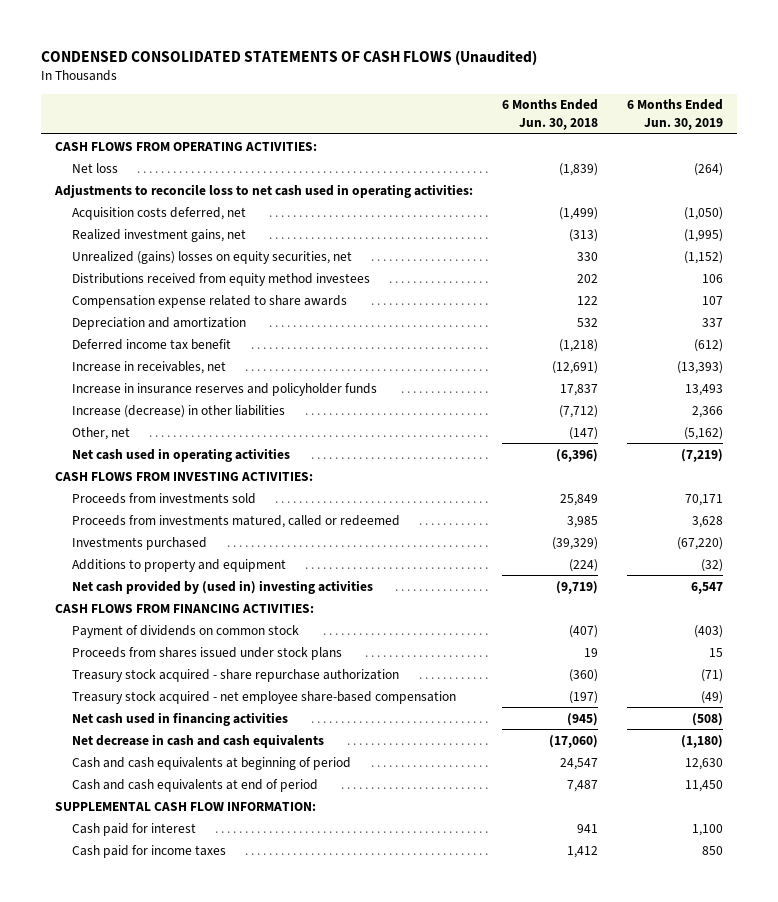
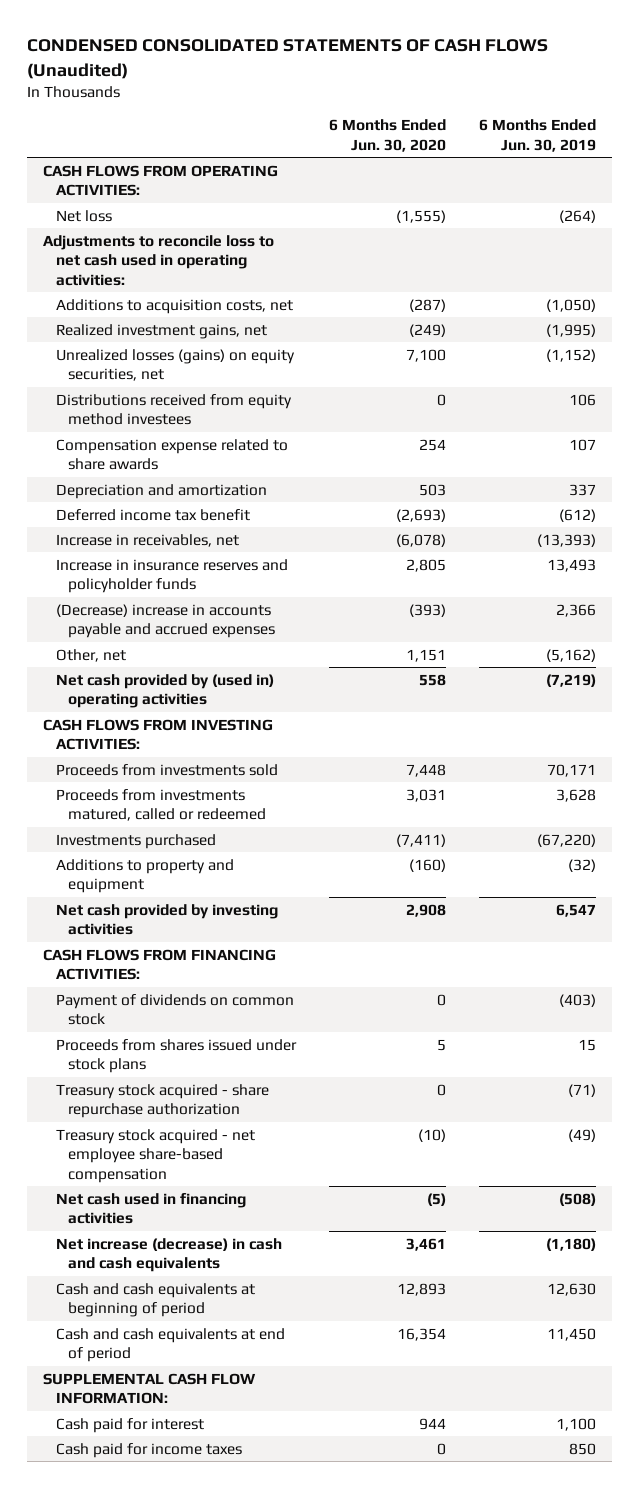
- | 6 Months Ended Jun. 30, 2018 | 6 Months Ended Jun. 30, 2019
+ | 6 Months Ended Jun. 30, 2020 | 6 Months Ended Jun. 30, 2019
- Acquisition costs deferred, net | (1,499) | (1,050)
+ Additions to acquisition costs, net | (287) | (1,050)
- Unrealized (gains) losses on equity securities, net | 330 | (1,152)
+ Unrealized losses (gains) on equity securities, net | 7,100 | (1,152)
- Increase (decrease) in other liabilities | (7,712) | 2,366
+ (Decrease) increase in accounts payable and accrued expenses | (393) | 2,366
- Net cash used in operating activities | (6,396) | (7,219)
+ Net cash provided by (used in) operating activities | 558 | (7,219)
- Net cash provided by (used in) investing activities | (9,719) | 6,547
+ Net cash provided by investing activities | 2,908 | 6,547
- Net decrease in cash and cash equivalents | (17,060) | (1,180)
+ Net increase (decrease) in cash and cash equivalents | 3,461 | (1,180)

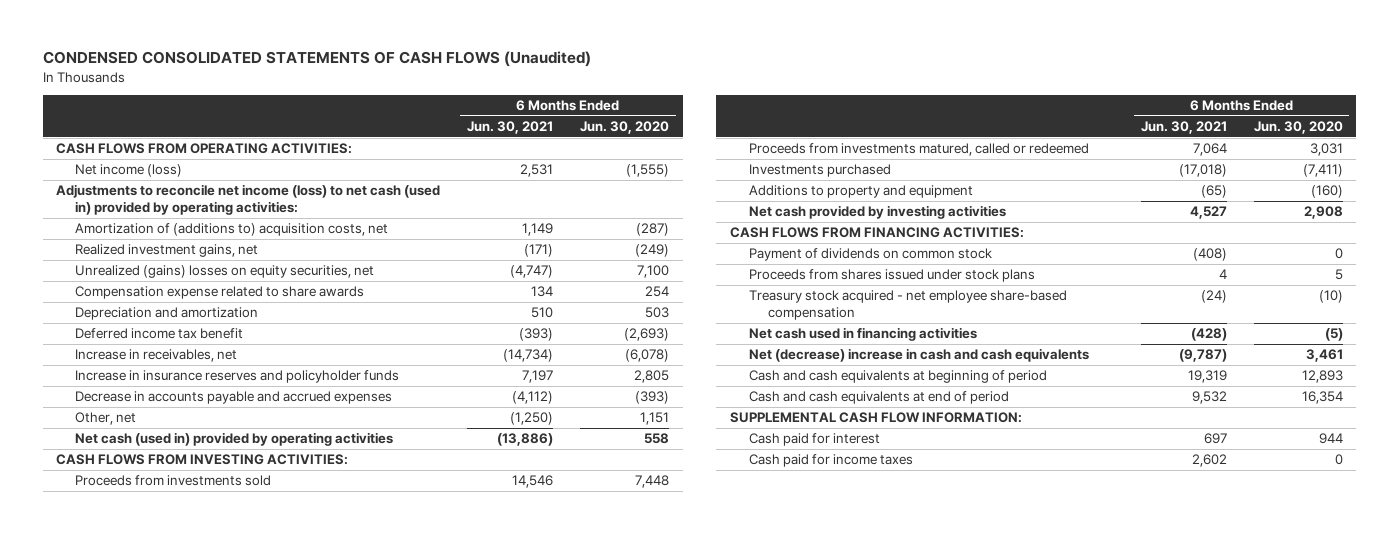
- | 6 Months Ended Jun. 30, 2020 | 6 Months Ended Jun. 30, 2019
+ | 6 Months Ended Jun. 30, 2021 | 6 Months Ended Jun. 30, 2020
- Net loss | (1,555) | (264)
- Adjustments to reconcile loss to net cash used in operating activities:
- Additions to acquisition costs, net | (287) | (1,050)
+ Net income (loss) | 2,531 | (1,555)
+ Adjustments to reconcile net income (loss) to net cash (used in) provided by operating activities:
+ Amortization of (additions to) acquisition costs, net | 1,149 | (287)
- Unrealized losses (gains) on equity securities, net | 7,100 | (1,152)
- Distributions received from equity method investees | 0 | 106
+ Unrealized (gains) losses on equity securities, net | (4,747) | 7,100
- (Decrease) increase in accounts payable and accrued expenses | (393) | 2,366
+ Decrease in accounts payable and accrued expenses | (4,112) | (393)
- Net cash provided by (used in) operating activities | 558 | (7,219)
+ Net cash (used in) provided by operating activities | (13,886) | 558
- Treasury stock acquired - share repurchase authorization | 0 | (71)
- Net increase (decrease) in cash and cash equivalents | 3,461 | (1,180)
+ Net (decrease) increase in cash and cash equivalents | (9,787) | 3,461

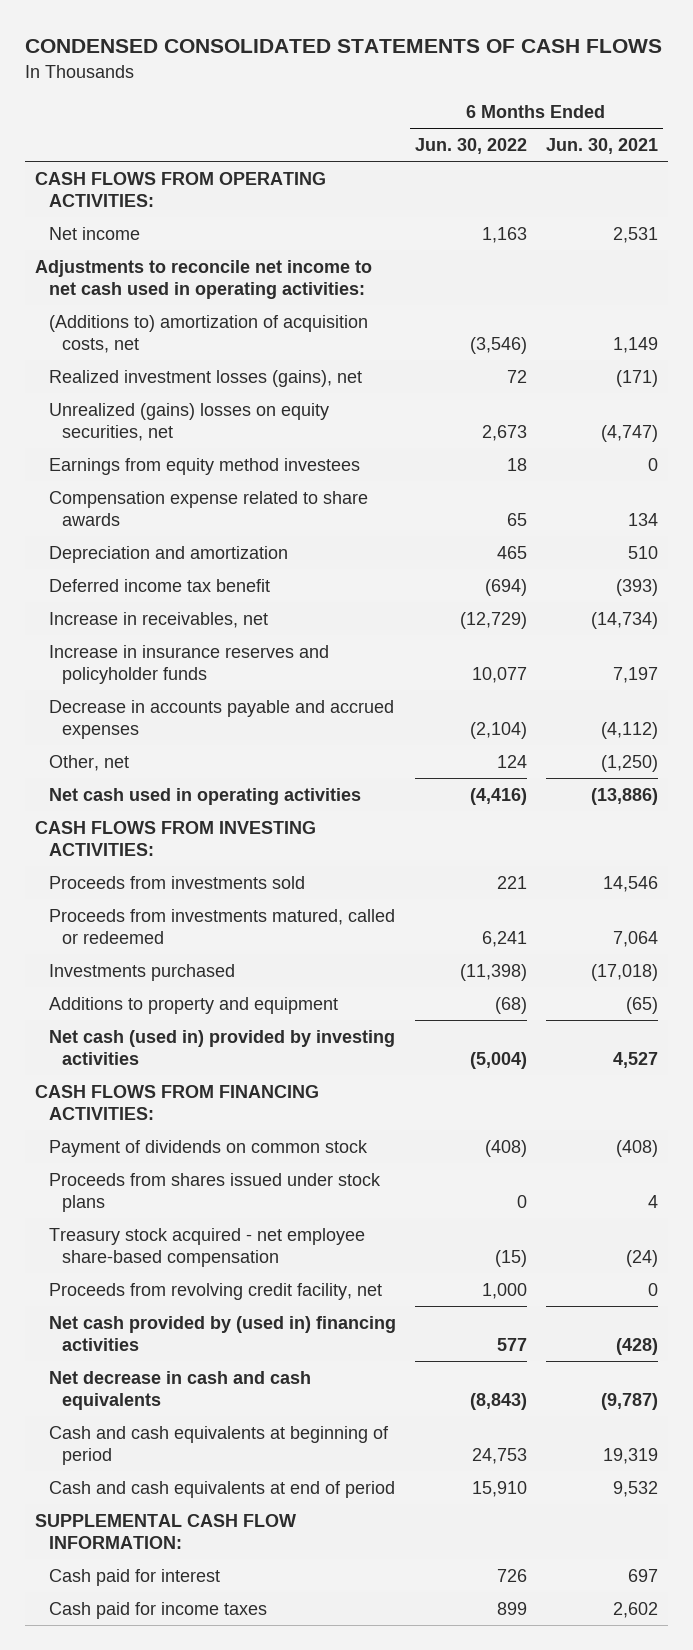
- CONDENSED CONSOLIDATED STATEMENTS OF CASH FLOWS (Unaudited)
+ CONDENSED CONSOLIDATED STATEMENTS OF CASH FLOWS
- | 6 Months Ended Jun. 30, 2021 | 6 Months Ended Jun. 30, 2020
+ | 6 Months Ended Jun. 30, 2022 | 6 Months Ended Jun. 30, 2021
- Net income (loss) | 2,531 | (1,555)
- Adjustments to reconcile net income (loss) to net cash (used in) provided by operating activities:
- Amortization of (additions to) acquisition costs, net | 1,149 | (287)
- Realized investment gains, net | (171) | (249)
+ Net income | 1,163 | 2,531
+ Adjustments to reconcile net income to net cash used in operating activities:
+ (Additions to) amortization of acquisition costs, net | (3,546) | 1,149
+ Realized investment losses (gains), net | 72 | (171)
+ Earnings from equity method investees | 18 | 0
- Net cash (used in) provided by operating activities | (13,886) | 558
+ Net cash used in operating activities | (4,416) | (13,886)
- Net cash provided by investing activities | 4,527 | 2,908
+ Net cash (used in) provided by investing activities | (5,004) | 4,527
- Net cash used in financing activities | (428) | (5)
- Net (decrease) increase in cash and cash equivalents | (9,787) | 3,461
+ Proceeds from revolving credit facility, net | 1,000 | 0
+ Net cash provided by (used in) financing activities | 577 | (428)
+ Net decrease in cash and cash equivalents | (8,843) | (9,787)

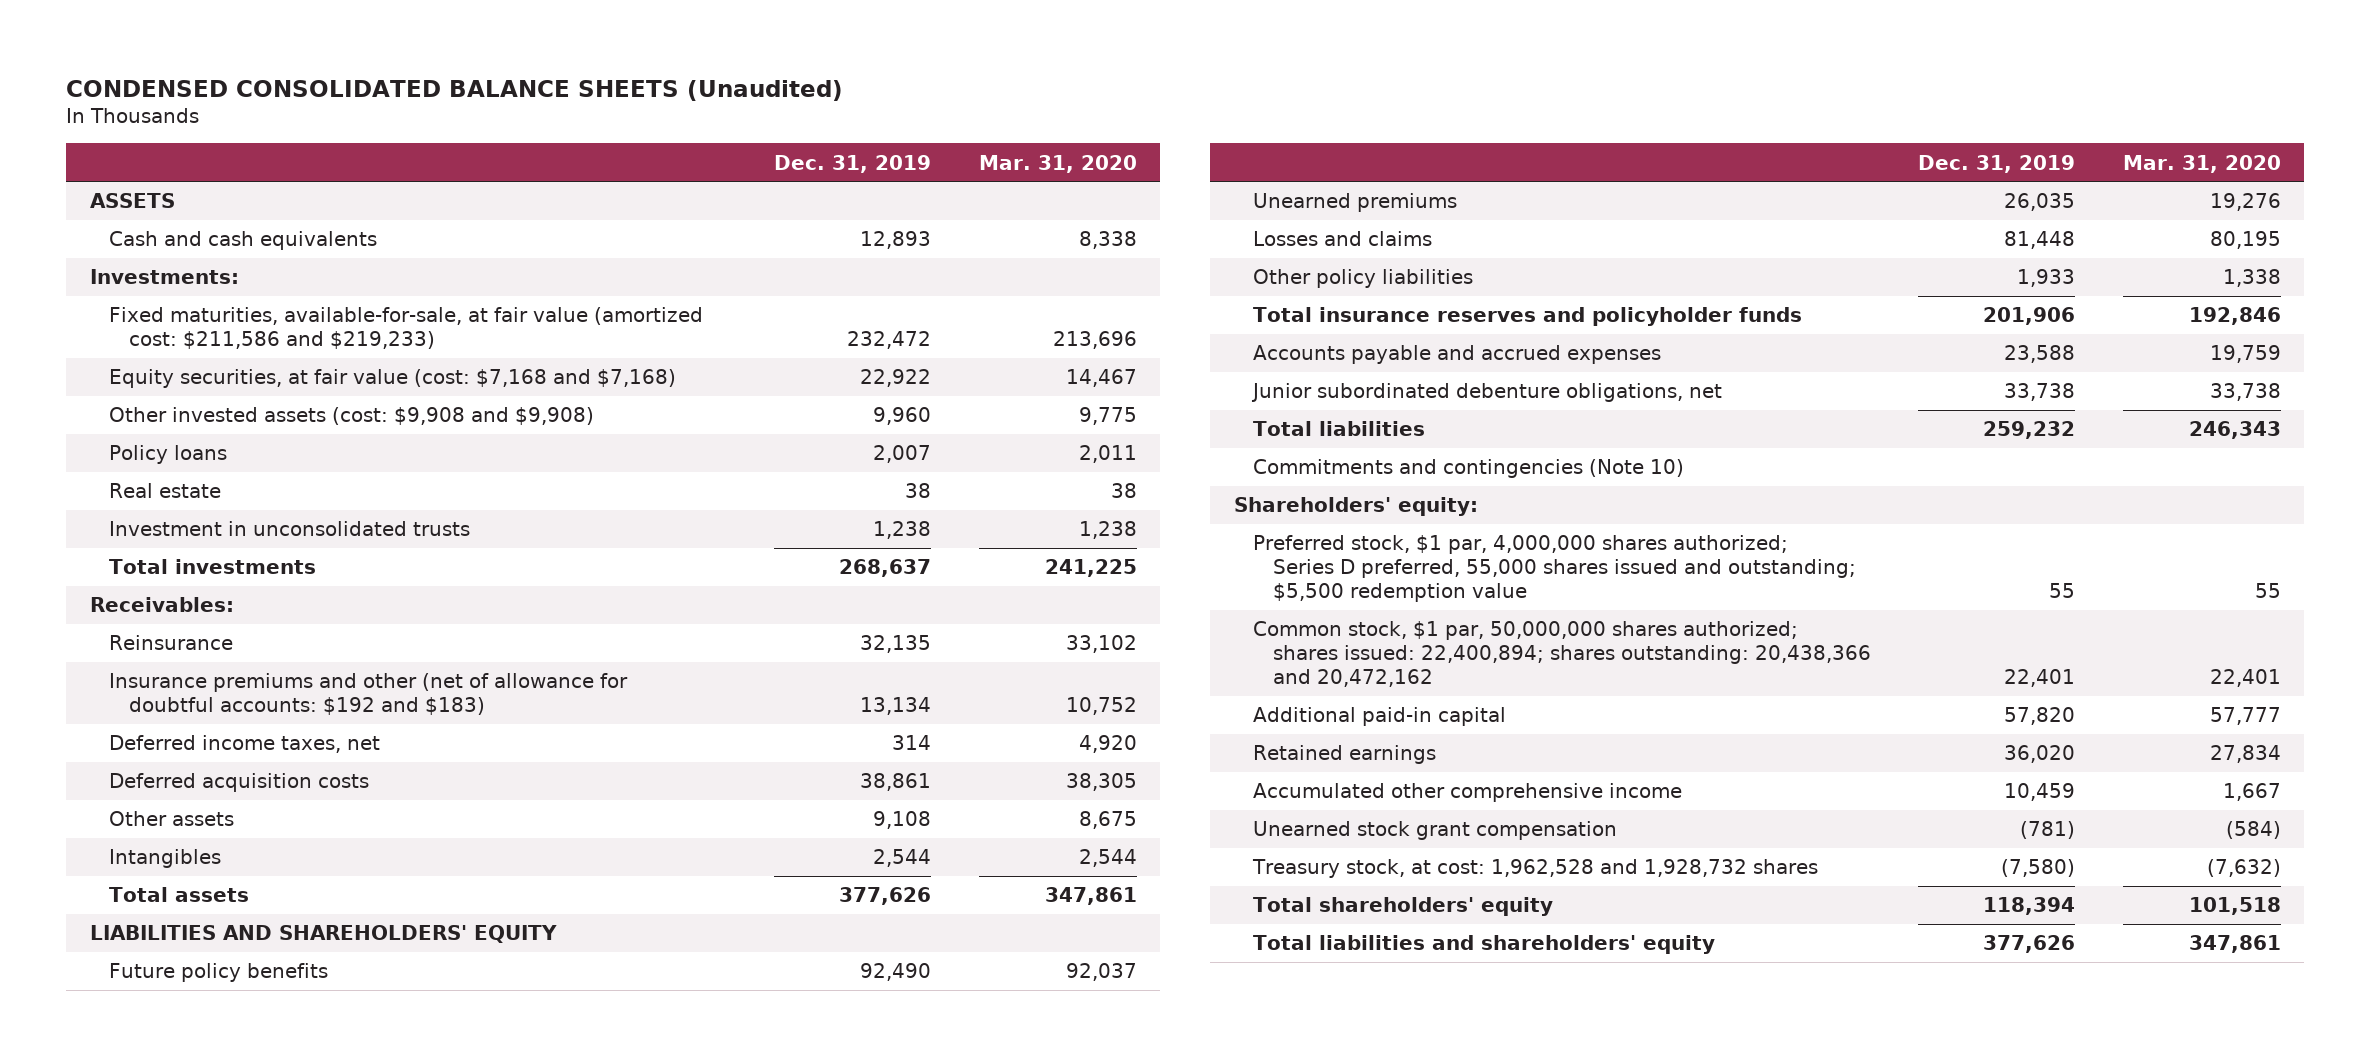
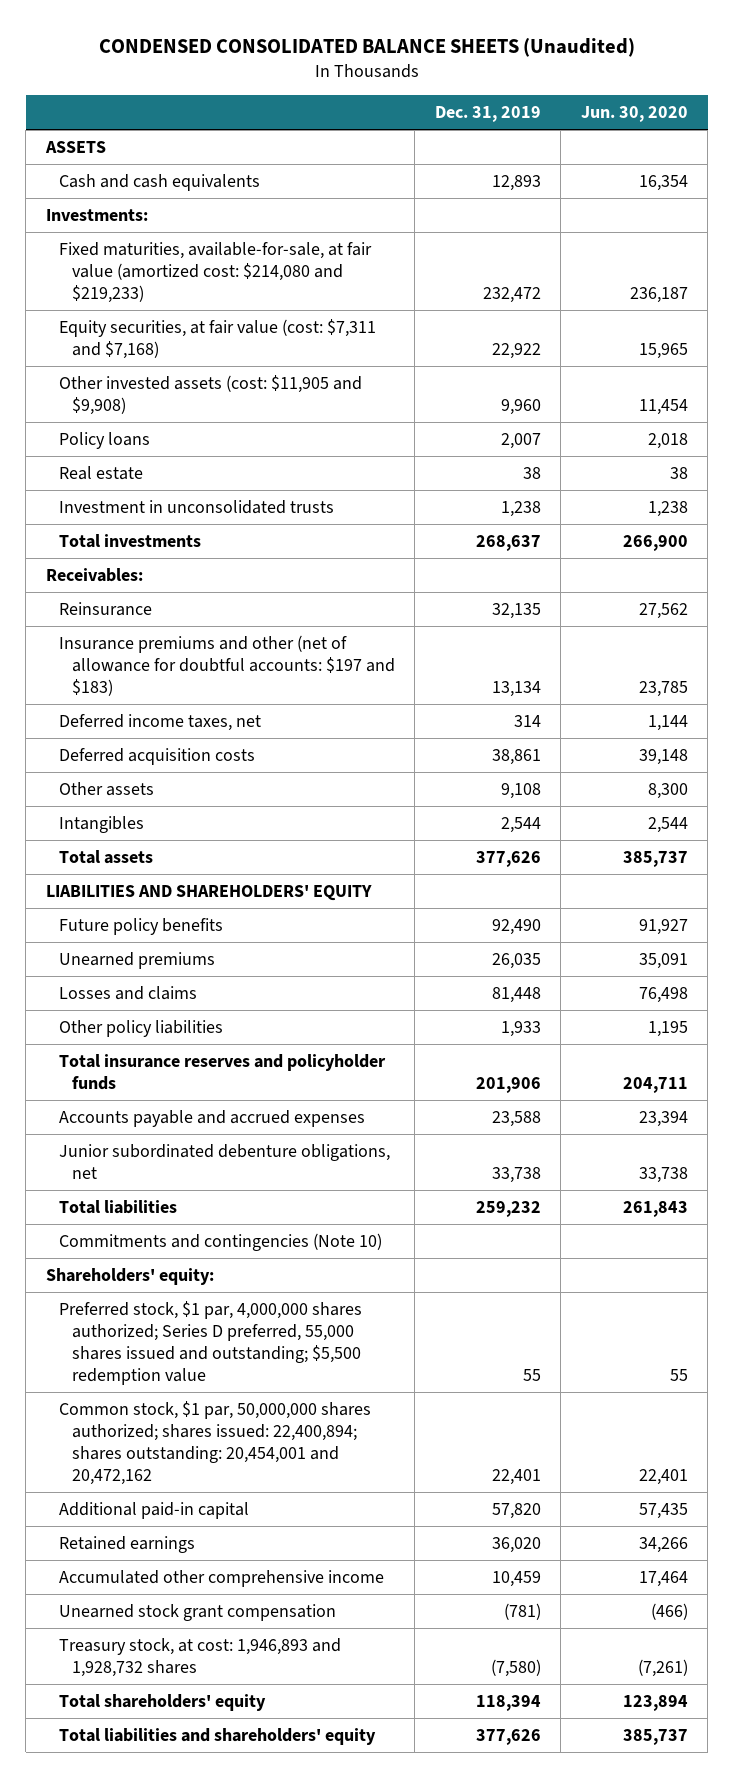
- | Dec. 31, 2019 | Mar. 31, 2020
+ | Dec. 31, 2019 | Jun. 30, 2020
- Fixed maturities, available-for-sale, at fair value (amortized cost: $211,586 and $219,233) | 232,472 | 213,696
- Equity securities, at fair value (cost: $7,168 and $7,168) | 22,922 | 14,467
- Other invested assets (cost: $9,908 and $9,908) | 9,960 | 9,775
+ Fixed maturities, available-for-sale, at fair value (amortized cost: $214,080 and $219,233) | 232,472 | 236,187
+ Equity securities, at fair value (cost: $7,311 and $7,168) | 22,922 | 15,965
+ Other invested assets (cost: $11,905 and $9,908) | 9,960 | 11,454
- Insurance premiums and other (net of allowance for doubtful accounts: $192 and $183) | 13,134 | 10,752
+ Insurance premiums and other (net of allowance for doubtful accounts: $197 and $183) | 13,134 | 23,785
- Common stock, $1 par, 50,000,000 shares authorized; shares issued: 22,400,894; shares outstanding: 20,438,366 and 20,472,162 | 22,401 | 22,401
+ Common stock, $1 par, 50,000,000 shares authorized; shares issued: 22,400,894; shares outstanding: 20,454,001 and 20,472,162 | 22,401 | 22,401
- Treasury stock, at cost: 1,962,528 and 1,928,732 shares | (7,580) | (7,632)
+ Treasury stock, at cost: 1,946,893 and 1,928,732 shares | (7,580) | (7,261)

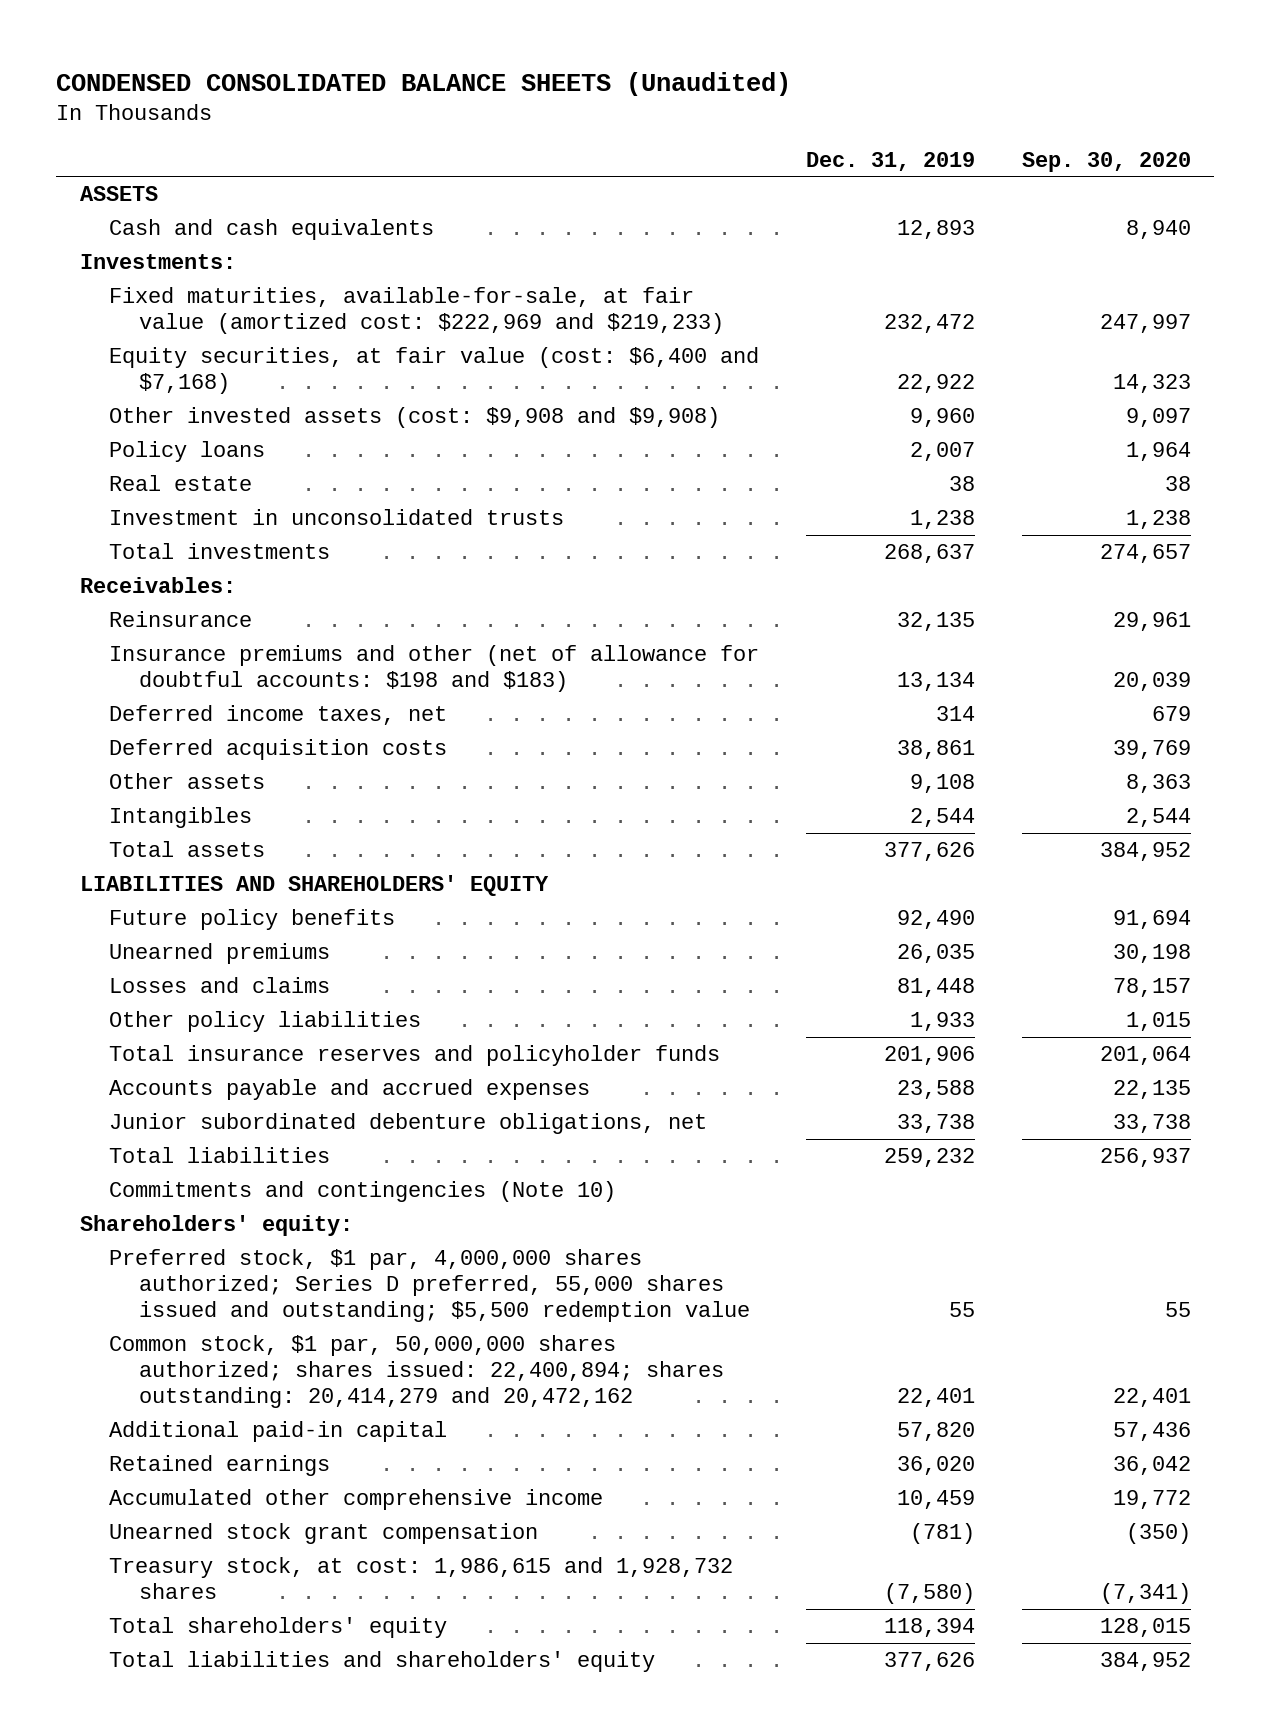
- | Dec. 31, 2019 | Jun. 30, 2020
+ | Dec. 31, 2019 | Sep. 30, 2020
- Fixed maturities, available-for-sale, at fair value (amortized cost: $214,080 and $219,233) | 232,472 | 236,187
- Equity securities, at fair value (cost: $7,311 and $7,168) | 22,922 | 15,965
- Other invested assets (cost: $11,905 and $9,908) | 9,960 | 11,454
+ Fixed maturities, available-for-sale, at fair value (amortized cost: $222,969 and $219,233) | 232,472 | 247,997
+ Equity securities, at fair value (cost: $6,400 and $7,168) | 22,922 | 14,323
+ Other invested assets (cost: $9,908 and $9,908) | 9,960 | 9,097
- Insurance premiums and other (net of allowance for doubtful accounts: $197 and $183) | 13,134 | 23,785
+ Insurance premiums and other (net of allowance for doubtful accounts: $198 and $183) | 13,134 | 20,039
- Common stock, $1 par, 50,000,000 shares authorized; shares issued: 22,400,894; shares outstanding: 20,454,001 and 20,472,162 | 22,401 | 22,401
+ Common stock, $1 par, 50,000,000 shares authorized; shares issued: 22,400,894; shares outstanding: 20,414,279 and 20,472,162 | 22,401 | 22,401
- Treasury stock, at cost: 1,946,893 and 1,928,732 shares | (7,580) | (7,261)
+ Treasury stock, at cost: 1,986,615 and 1,928,732 shares | (7,580) | (7,341)

